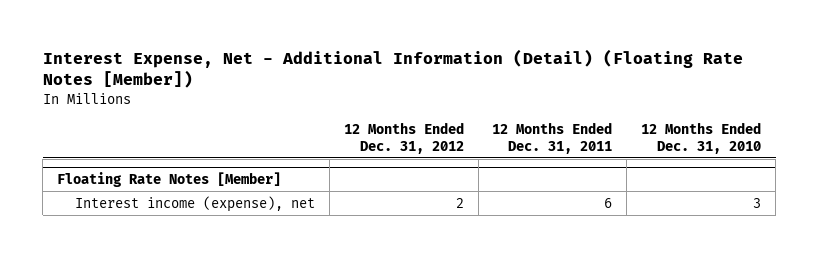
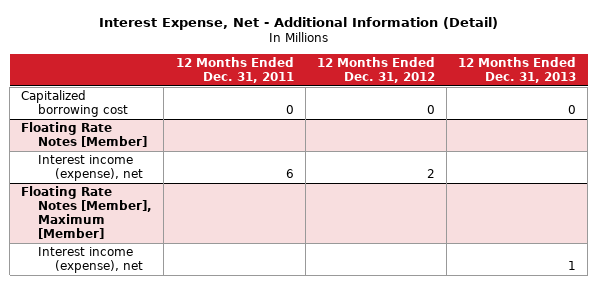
- Interest Expense, Net - Additional Information (Detail) (Floating Rate Notes [Member])
+ Interest Expense, Net - Additional Information (Detail)
- | 12 Months Ended Dec. 31, 2012 | 12 Months Ended Dec. 31, 2011 | 12 Months Ended Dec. 31, 2010
+ | 12 Months Ended Dec. 31, 2011 | 12 Months Ended Dec. 31, 2012 | 12 Months Ended Dec. 31, 2013
+ Capitalized borrowing cost | 0 | 0 | 0
+ Floating Rate Notes [Member], Maximum [Member]
+ Interest income (expense), net | | | 1

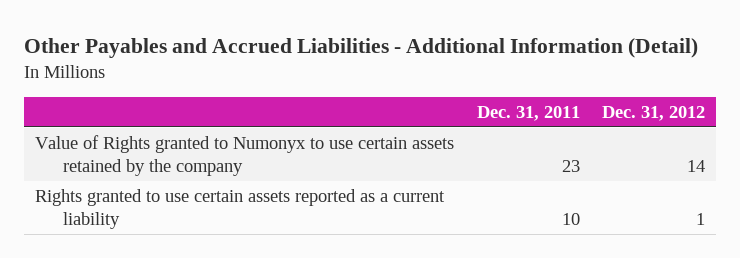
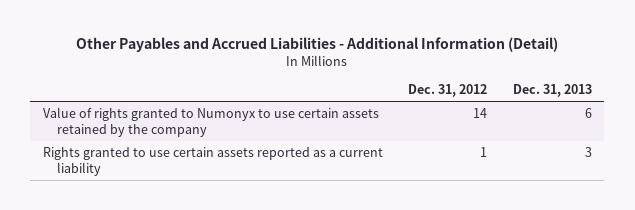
- | Dec. 31, 2011 | Dec. 31, 2012
+ | Dec. 31, 2012 | Dec. 31, 2013
- Value of Rights granted to Numonyx to use certain assets retained by the company | 23 | 14
+ Value of rights granted to Numonyx to use certain assets retained by the company | 14 | 6

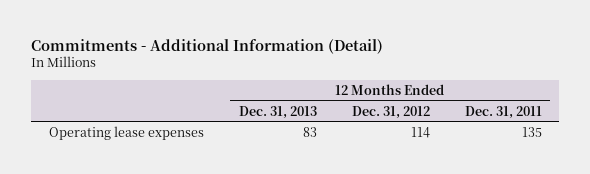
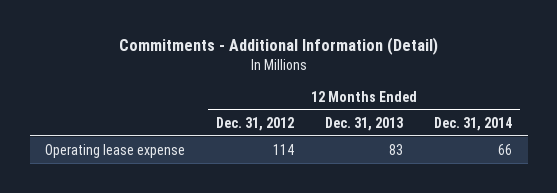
- | 12 Months Ended Dec. 31, 2013 | 12 Months Ended Dec. 31, 2012 | 12 Months Ended Dec. 31, 2011
+ | 12 Months Ended Dec. 31, 2012 | 12 Months Ended Dec. 31, 2013 | 12 Months Ended Dec. 31, 2014
- Operating lease expenses | 83 | 114 | 135
+ Operating lease expense | 114 | 83 | 66

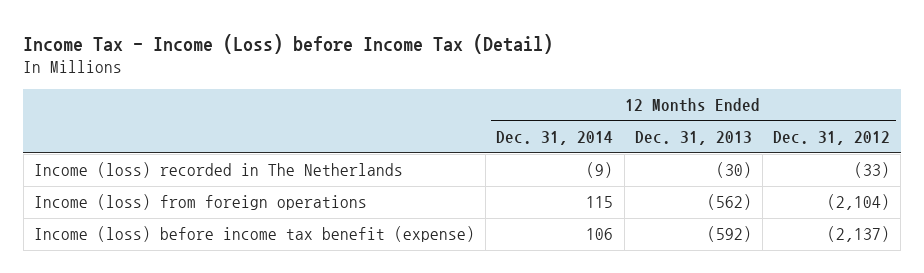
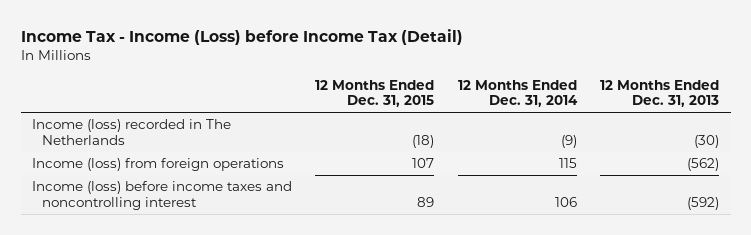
- | 12 Months Ended Dec. 31, 2014 | 12 Months Ended Dec. 31, 2013 | 12 Months Ended Dec. 31, 2012
+ | 12 Months Ended Dec. 31, 2015 | 12 Months Ended Dec. 31, 2014 | 12 Months Ended Dec. 31, 2013
- Income (loss) before income tax benefit (expense) | 106 | (592) | (2,137)
+ Income (loss) before income taxes and noncontrolling interest | 89 | 106 | (592)

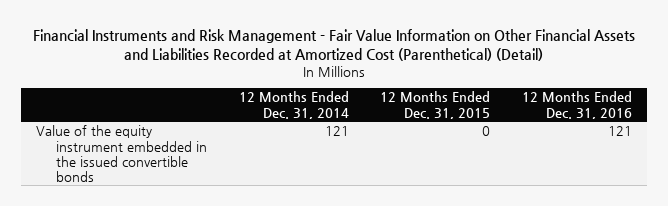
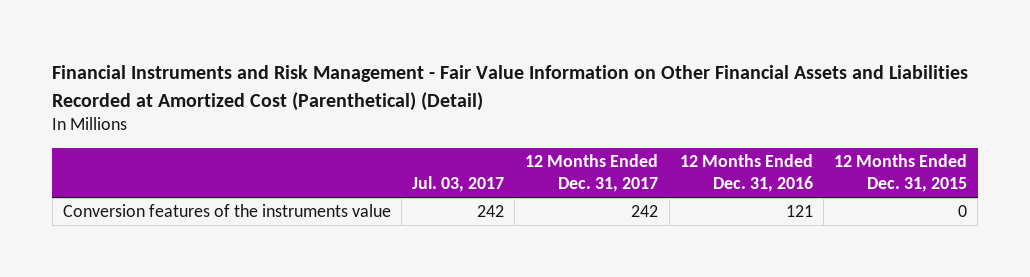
- | 12 Months Ended Dec. 31, 2014 | 12 Months Ended Dec. 31, 2015 | 12 Months Ended Dec. 31, 2016
+ | Jul. 03, 2017 | 12 Months Ended Dec. 31, 2017 | 12 Months Ended Dec. 31, 2016 | 12 Months Ended Dec. 31, 2015
- Value of the equity instrument embedded in the issued convertible bonds | 121 | 0 | 121
+ Conversion features of the instruments value | 242 | 242 | 121 | 0

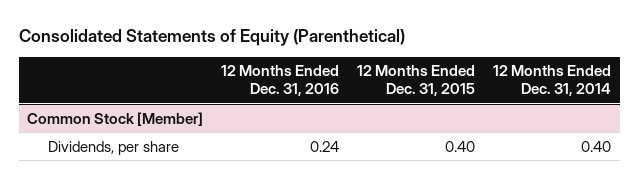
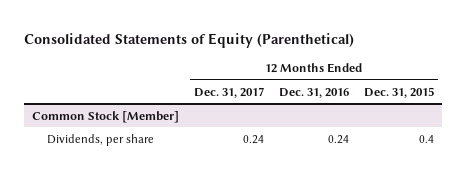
- | 12 Months Ended Dec. 31, 2016 | 12 Months Ended Dec. 31, 2015 | 12 Months Ended Dec. 31, 2014
+ | 12 Months Ended Dec. 31, 2017 | 12 Months Ended Dec. 31, 2016 | 12 Months Ended Dec. 31, 2015
@ Common Stock [Member]
- Dividends, per share | 0.24 | 0.40 | 0.40
+ Dividends, per share | 0.24 | 0.24 | 0.4

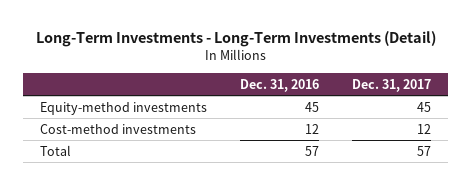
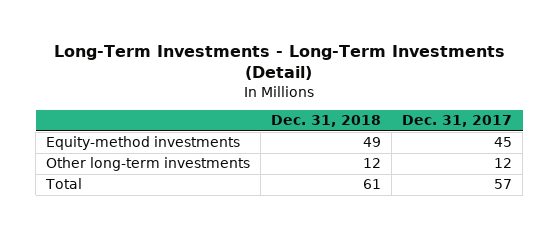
- | Dec. 31, 2016 | Dec. 31, 2017
+ | Dec. 31, 2018 | Dec. 31, 2017
- Cost-method investments | 12 | 12
+ Other long-term investments | 12 | 12

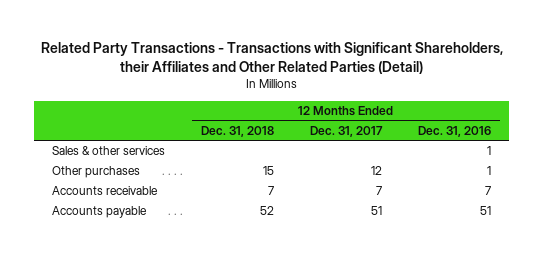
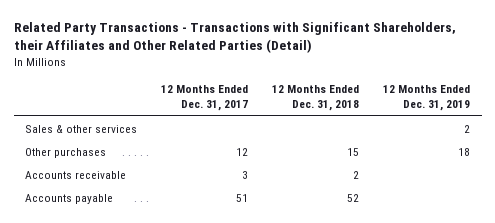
- | 12 Months Ended Dec. 31, 2018 | 12 Months Ended Dec. 31, 2017 | 12 Months Ended Dec. 31, 2016
+ | 12 Months Ended Dec. 31, 2017 | 12 Months Ended Dec. 31, 2018 | 12 Months Ended Dec. 31, 2019
- Accounts receivable | 7 | 7 | 7
+ Accounts receivable | 3 | 2 |

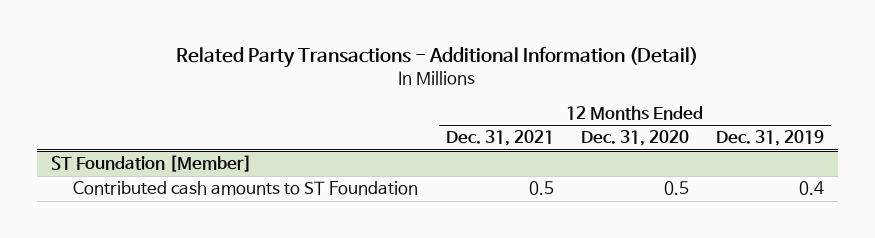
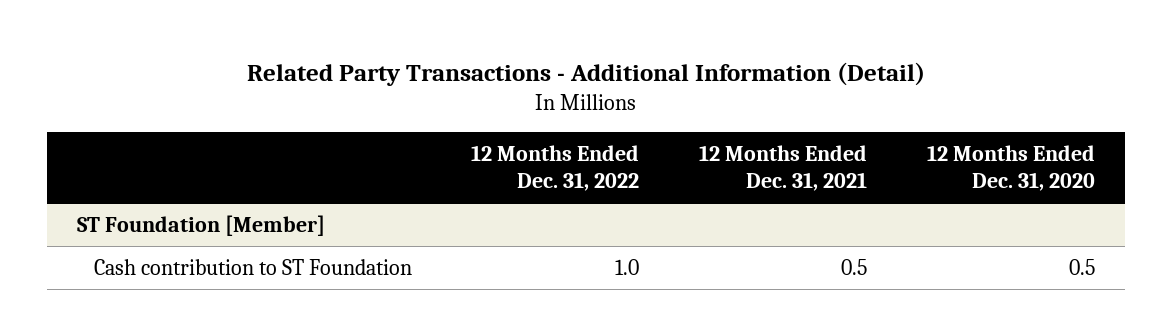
- | 12 Months Ended Dec. 31, 2021 | 12 Months Ended Dec. 31, 2020 | 12 Months Ended Dec. 31, 2019
+ | 12 Months Ended Dec. 31, 2022 | 12 Months Ended Dec. 31, 2021 | 12 Months Ended Dec. 31, 2020
@ ST Foundation [Member]
- Contributed cash amounts to ST Foundation | 0.5 | 0.5 | 0.4
+ Cash contribution to ST Foundation | 1.0 | 0.5 | 0.5

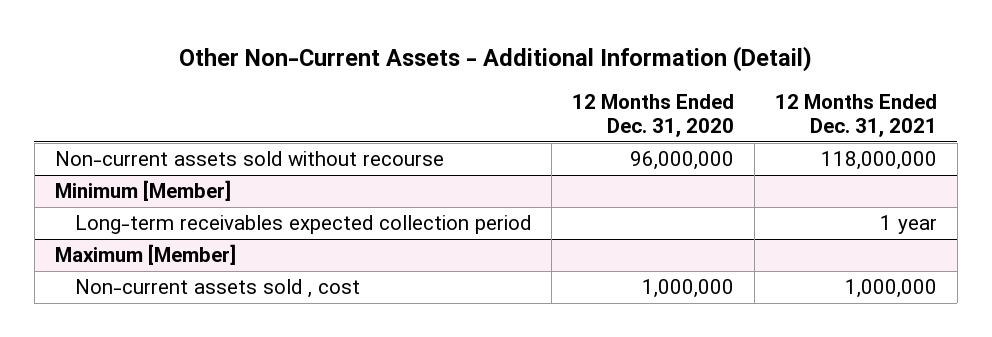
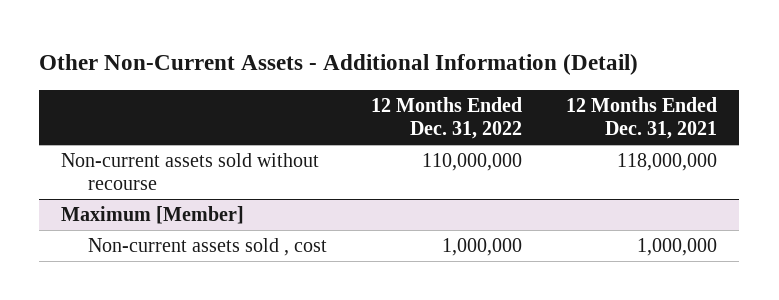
- | 12 Months Ended Dec. 31, 2020 | 12 Months Ended Dec. 31, 2021
+ | 12 Months Ended Dec. 31, 2022 | 12 Months Ended Dec. 31, 2021
- Minimum [Member]
- Long-term receivables expected collection period | | 1 year

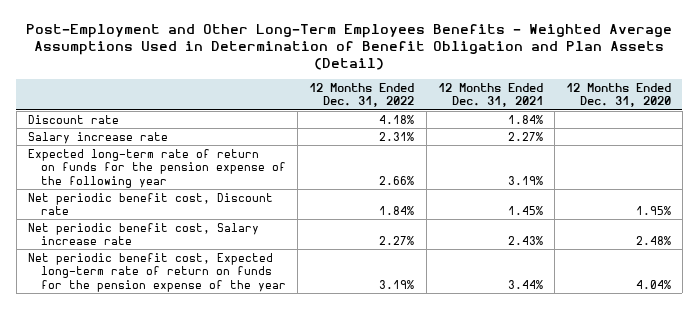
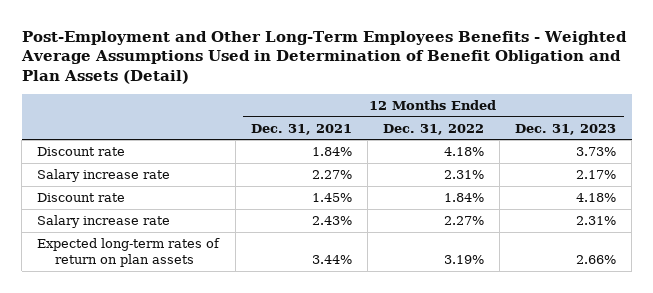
- | 12 Months Ended Dec. 31, 2022 | 12 Months Ended Dec. 31, 2021 | 12 Months Ended Dec. 31, 2020
+ | 12 Months Ended Dec. 31, 2021 | 12 Months Ended Dec. 31, 2022 | 12 Months Ended Dec. 31, 2023
- Expected long-term rate of return on funds for the pension expense of the following year | 2.66% | 3.19% |
- Net periodic benefit cost, Discount rate | 1.84% | 1.45% | 1.95%
- Net periodic benefit cost, Salary increase rate | 2.27% | 2.43% | 2.48%
- Net periodic benefit cost, Expected long-term rate of return on funds for the pension expense of the year | 3.19% | 3.44% | 4.04%
+ Discount rate | 1.45% | 1.84% | 4.18%
+ Salary increase rate | 2.43% | 2.27% | 2.31%
+ Expected long-term rates of return on plan assets | 3.44% | 3.19% | 2.66%

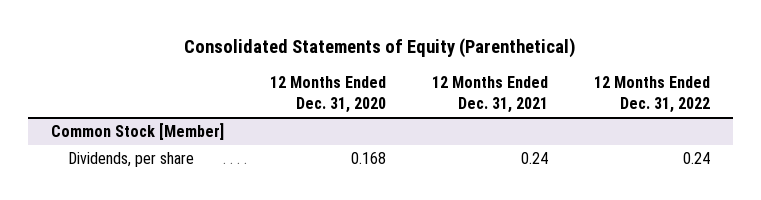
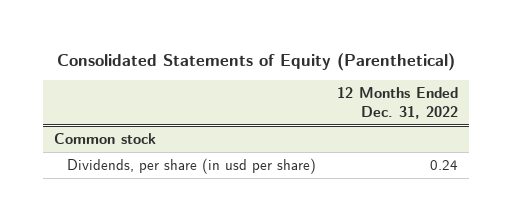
- | 12 Months Ended Dec. 31, 2020 | 12 Months Ended Dec. 31, 2021 | 12 Months Ended Dec. 31, 2022
+ | 12 Months Ended Dec. 31, 2022
- Common Stock [Member]
- Dividends, per share | 0.168 | 0.24 | 0.24
+ Common stock
+ Dividends, per share (in usd per share) | 0.24

